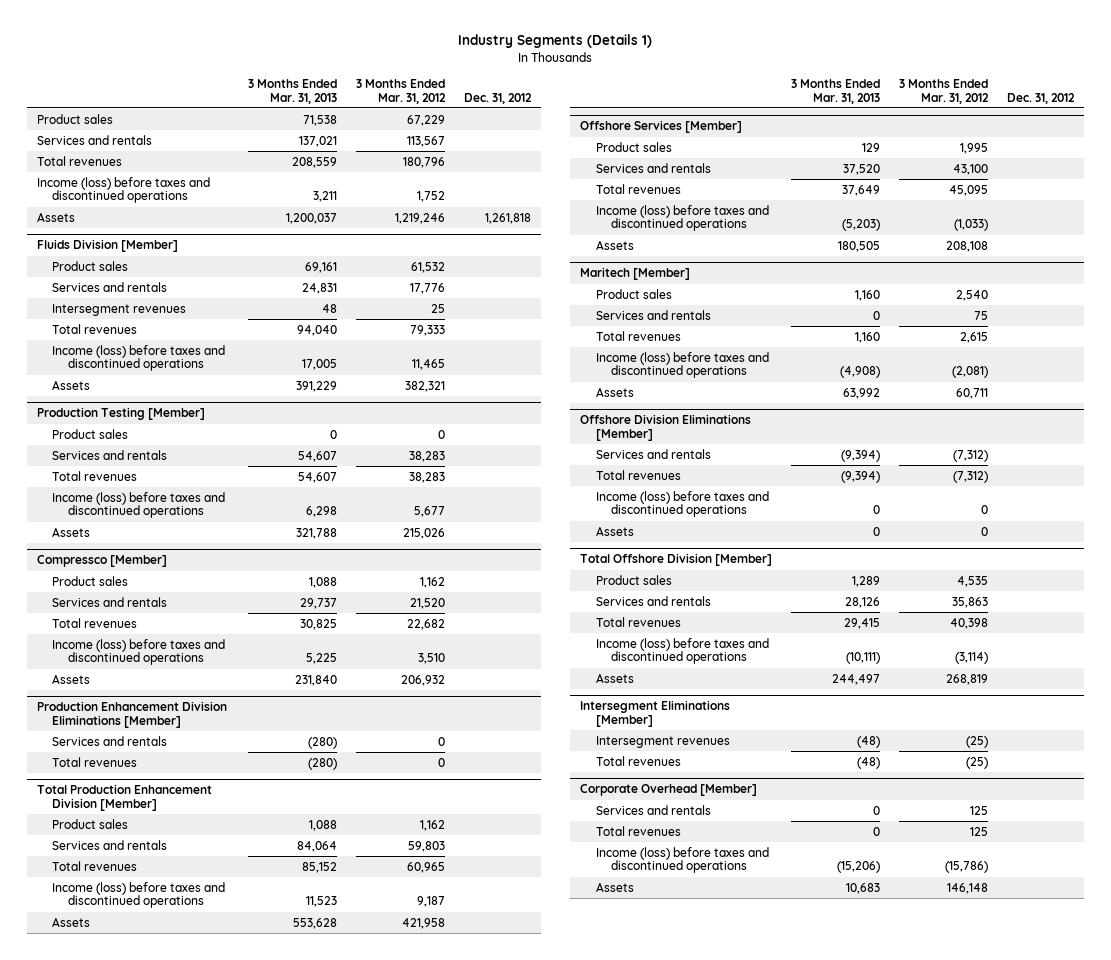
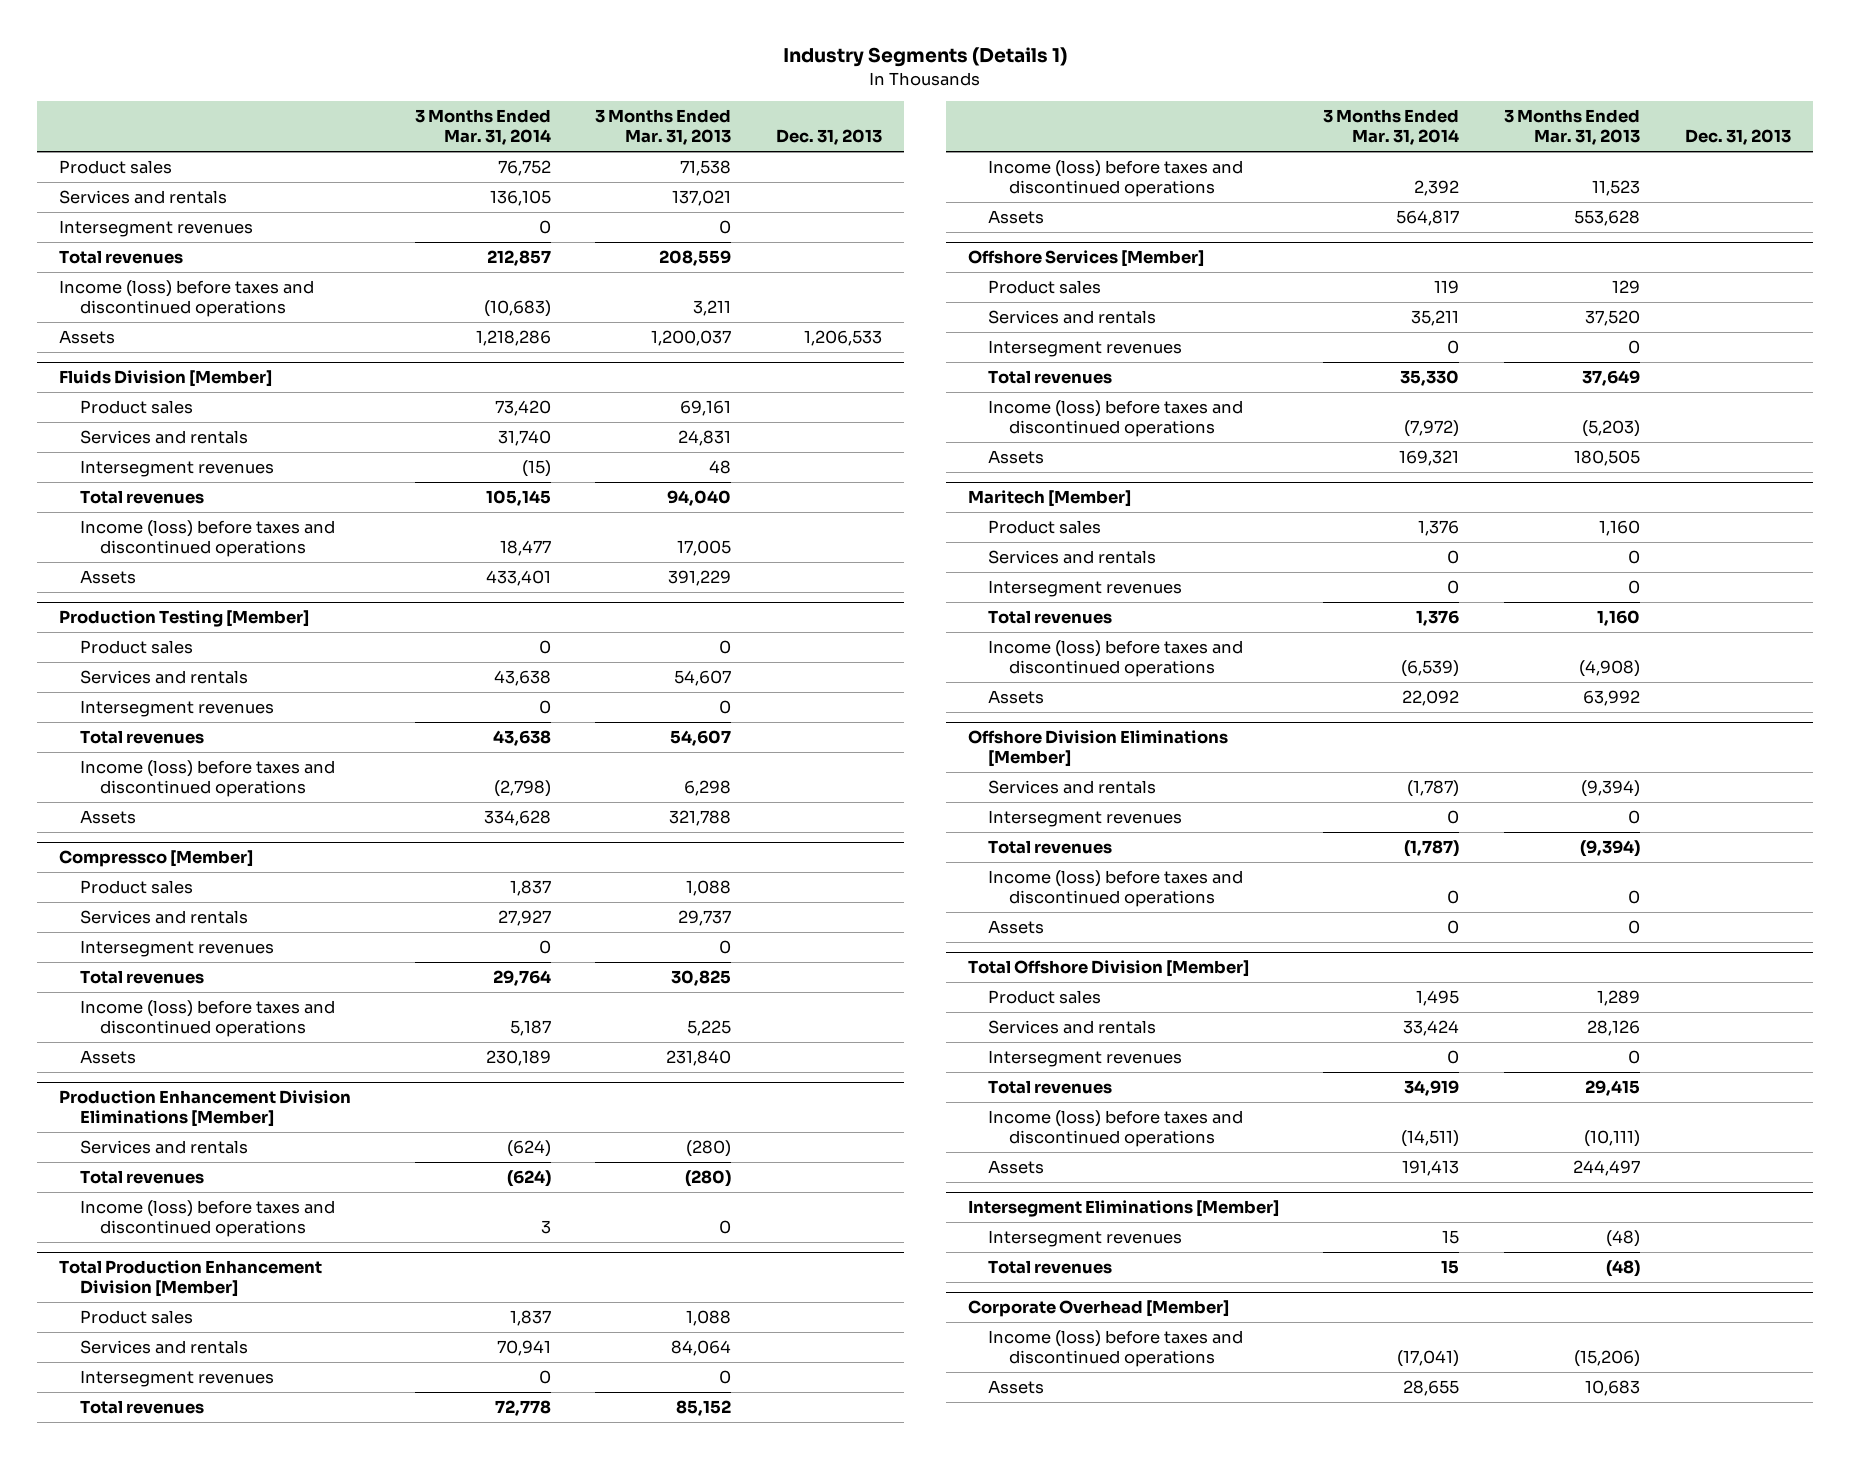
- | 3 Months Ended Mar. 31, 2013 | 3 Months Ended Mar. 31, 2012 | Dec. 31, 2012
+ | 3 Months Ended Mar. 31, 2014 | 3 Months Ended Mar. 31, 2013 | Dec. 31, 2013
+ Intersegment revenues | 0 | 0 |
@ Production Testing [Member]
+ Intersegment revenues | 0 | 0 |
@ Compressco [Member]
+ Intersegment revenues | 0 | 0 |
@ Production Enhancement Division Eliminations [Member]
+ Income (loss) before taxes and discontinued operations | 3 | 0 |
@ Total Production Enhancement Division [Member]
+ Intersegment revenues | 0 | 0 |
@ Offshore Services [Member]
+ Intersegment revenues | 0 | 0 |
@ Maritech [Member]
+ Intersegment revenues | 0 | 0 |
@ Offshore Division Eliminations [Member]
+ Intersegment revenues | 0 | 0 |
@ Total Offshore Division [Member]
+ Intersegment revenues | 0 | 0 |
@ Corporate Overhead [Member]
- Services and rentals | 0 | 125 |
- Total revenues | 0 | 125 |

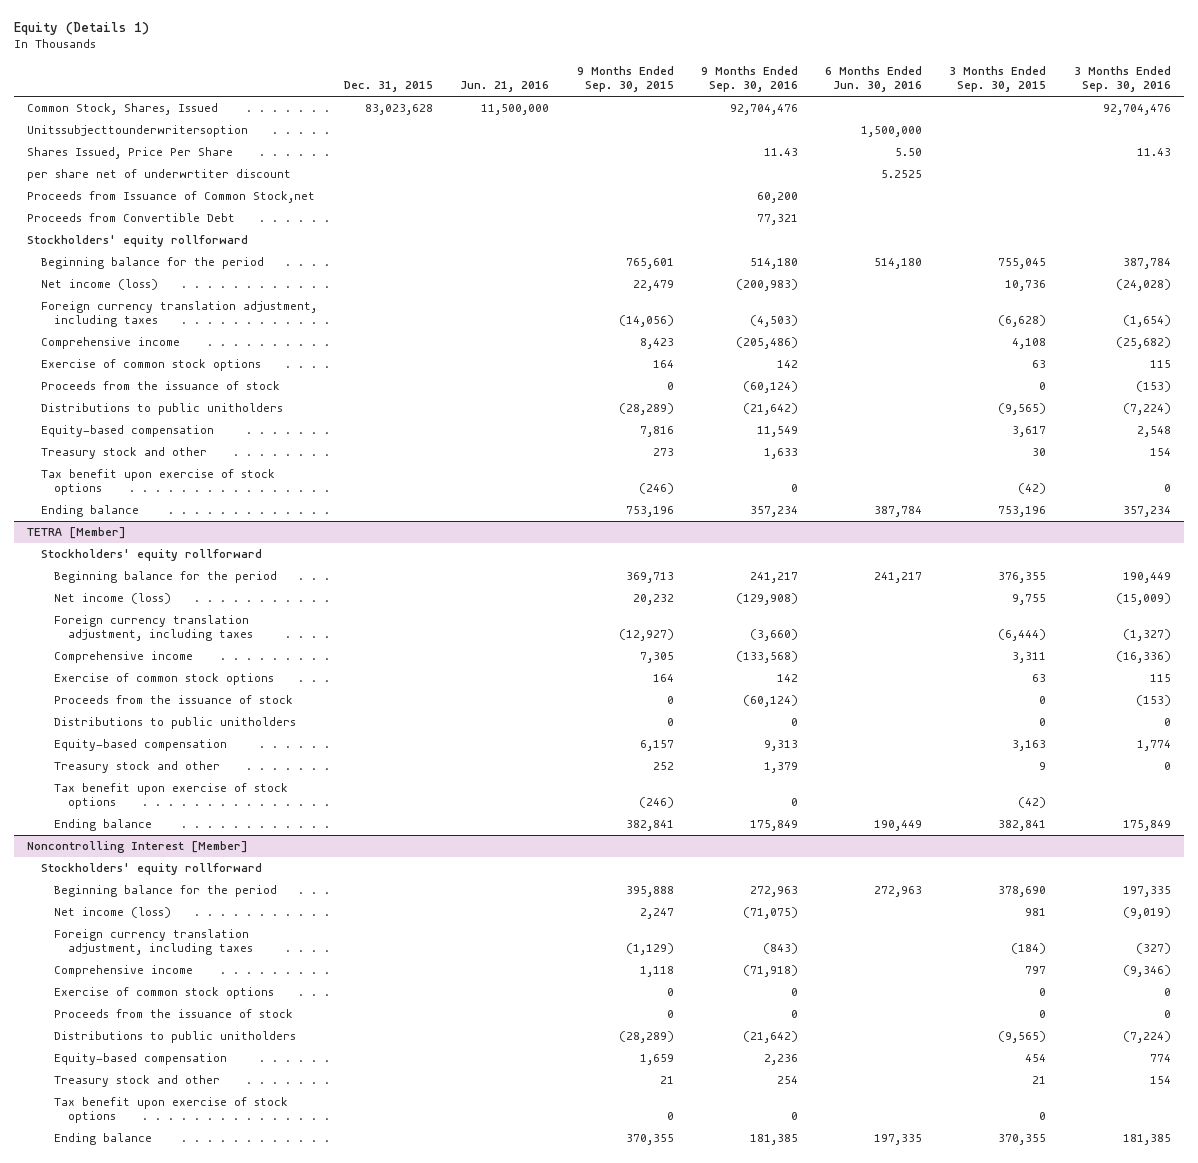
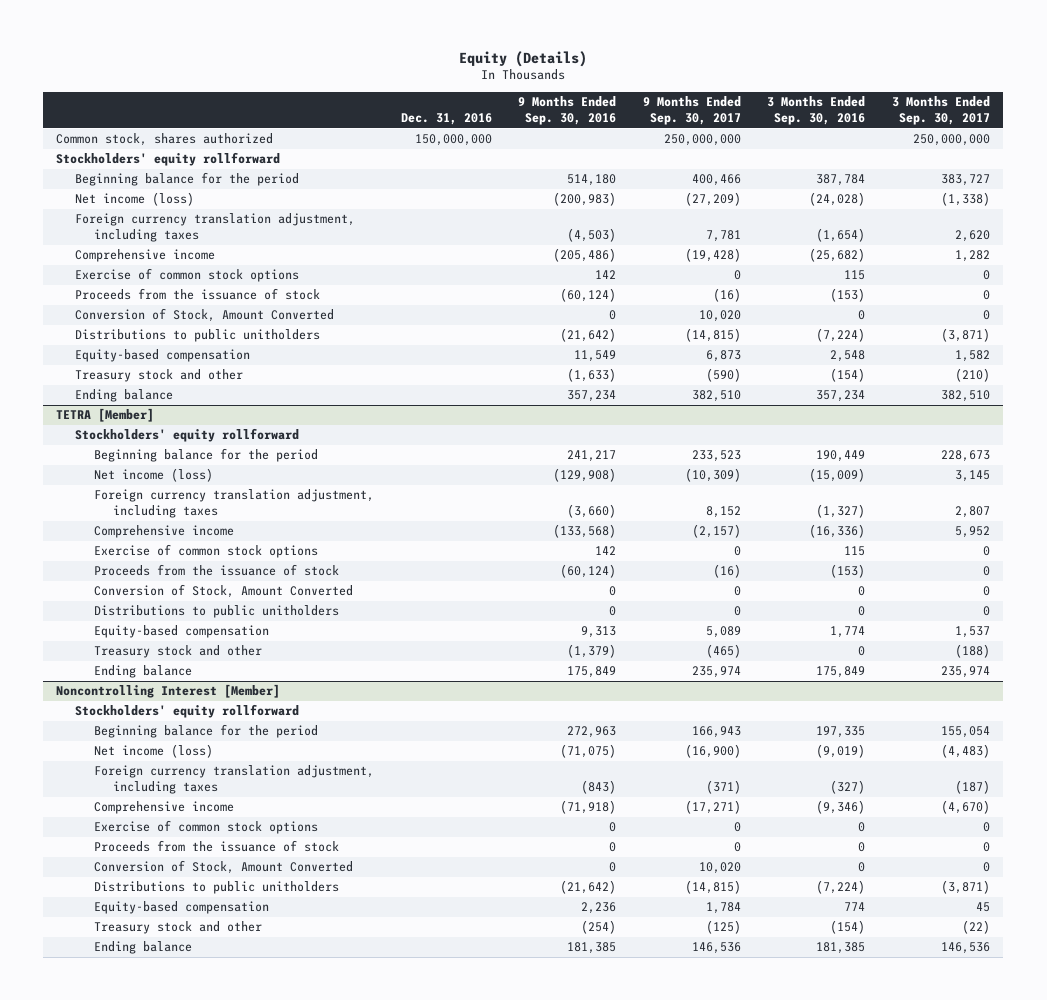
- Equity (Details 1)
+ Equity (Details)
- | Dec. 31, 2015 | Jun. 21, 2016 | 9 Months Ended Sep. 30, 2015 | 9 Months Ended Sep. 30, 2016 | 6 Months Ended Jun. 30, 2016 | 3 Months Ended Sep. 30, 2015 | 3 Months Ended Sep. 30, 2016
+ | Dec. 31, 2016 | 9 Months Ended Sep. 30, 2016 | 9 Months Ended Sep. 30, 2017 | 3 Months Ended Sep. 30, 2016 | 3 Months Ended Sep. 30, 2017
- Common Stock, Shares, Issued | 83,023,628 | 11,500,000 | | 92,704,476 | | | 92,704,476
- Unitssubjecttounderwritersoption | | | | | 1,500,000 | |
- Shares Issued, Price Per Share | | | | 11.43 | 5.50 | | 11.43
- per share net of underwrtiter discount | | | | | 5.2525 | |
- Proceeds from Issuance of Common Stock,net | | | | 60,200 | | |
- Proceeds from Convertible Debt | | | | 77,321 | | |
+ Common stock, shares authorized | 150,000,000 | | 250,000,000 | | 250,000,000
+ Conversion of Stock, Amount Converted | | 0 | 10,020 | 0 | 0
- Treasury stock and other | | | 273 | 1,633 | | 30 | 154
- Tax benefit upon exercise of stock options | | | (246) | 0 | | (42) | 0
+ Treasury stock and other | | (1,633) | (590) | (154) | (210)
@ TETRA [Member]
+ Conversion of Stock, Amount Converted | | 0 | 0 | 0 | 0
- Treasury stock and other | | | 252 | 1,379 | | 9 | 0
- Tax benefit upon exercise of stock options | | | (246) | 0 | | (42) |
+ Treasury stock and other | | (1,379) | (465) | 0 | (188)
@ Noncontrolling Interest [Member]
+ Conversion of Stock, Amount Converted | | 0 | 10,020 | 0 | 0
- Treasury stock and other | | | 21 | 254 | | 21 | 154
- Tax benefit upon exercise of stock options | | | 0 | 0 | | 0 |
+ Treasury stock and other | | (254) | (125) | (154) | (22)

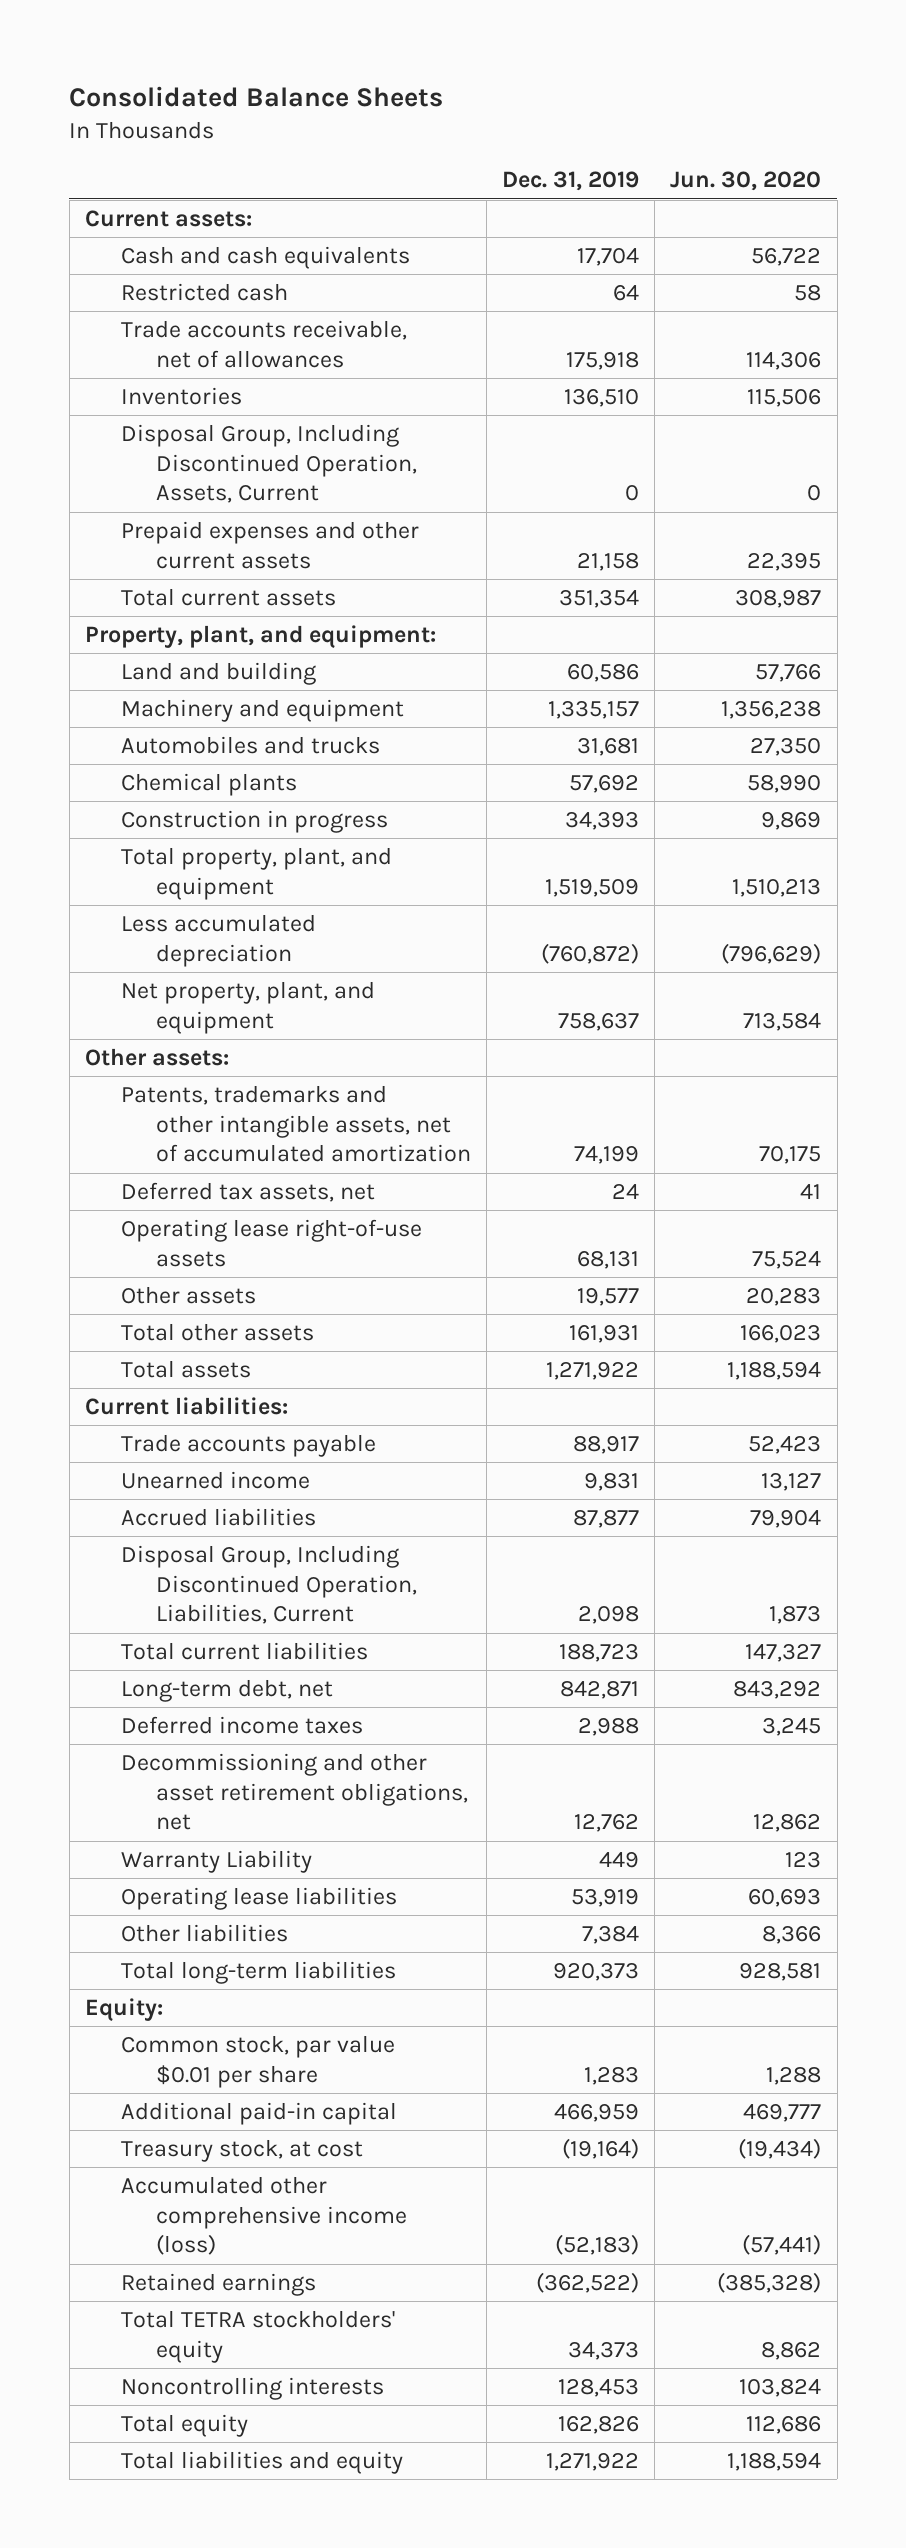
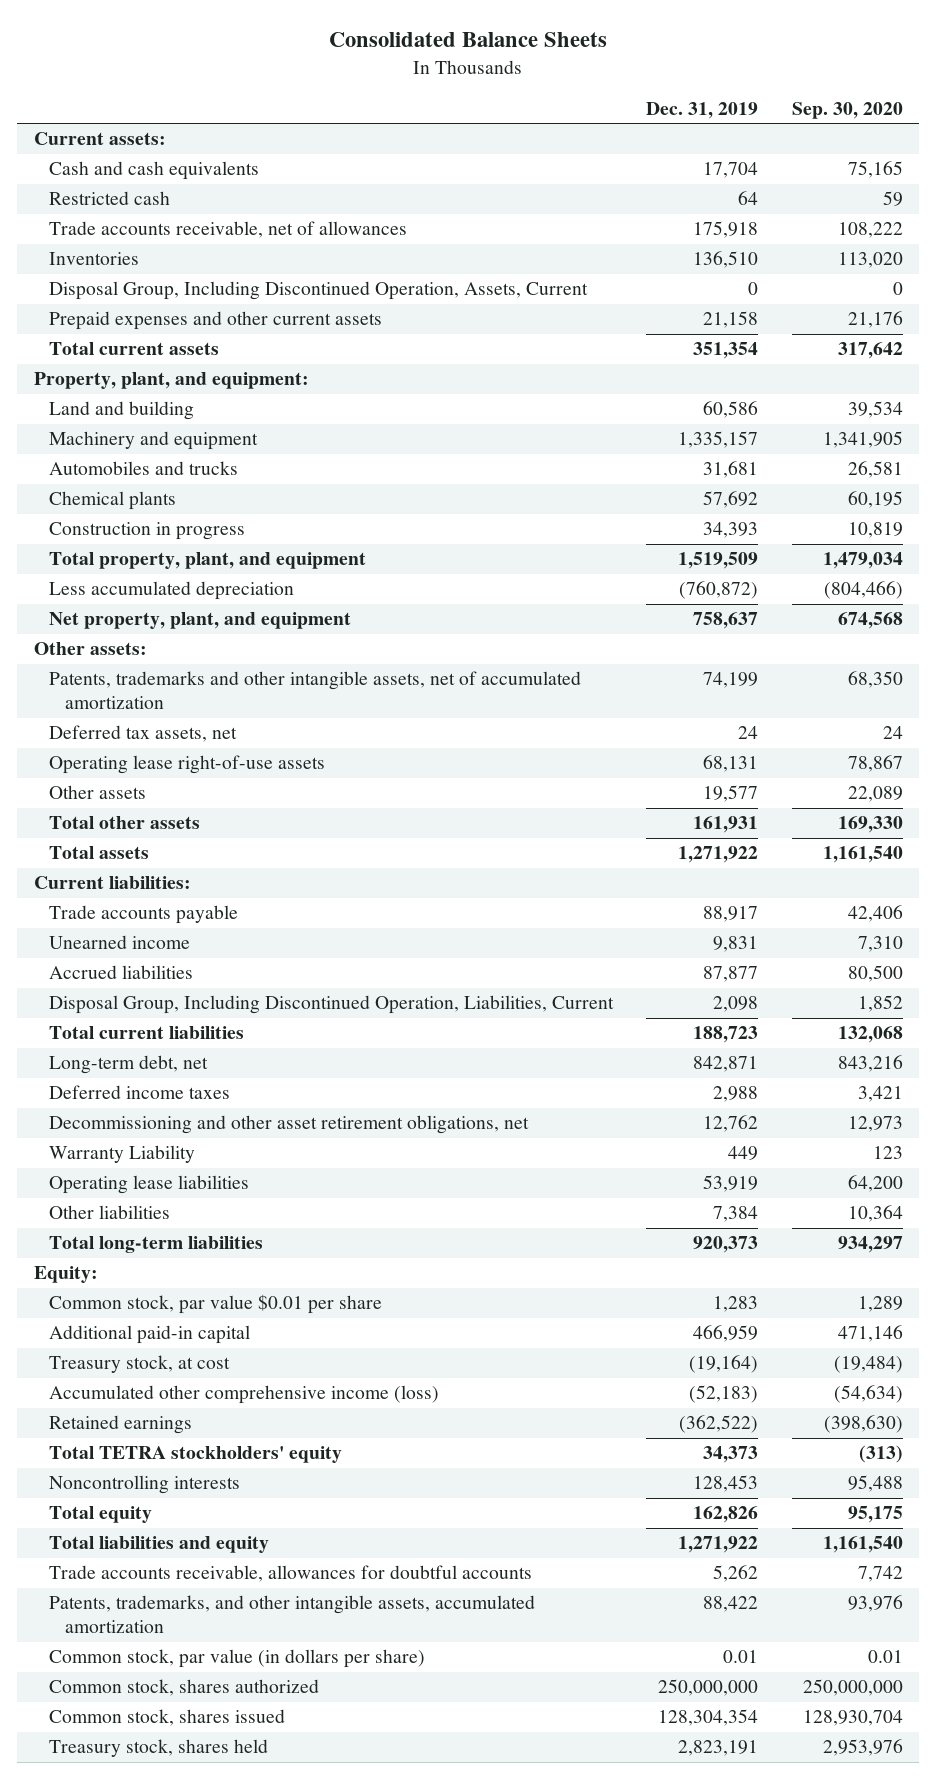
- | Dec. 31, 2019 | Jun. 30, 2020
+ | Dec. 31, 2019 | Sep. 30, 2020
+ Trade accounts receivable, allowances for doubtful accounts | 5,262 | 7,742
+ Patents, trademarks, and other intangible assets, accumulated amortization | 88,422 | 93,976
+ Common stock, par value (in dollars per share) | 0.01 | 0.01
+ Common stock, shares authorized | 250,000,000 | 250,000,000
+ Common stock, shares issued | 128,304,354 | 128,930,704
+ Treasury stock, shares held | 2,823,191 | 2,953,976

